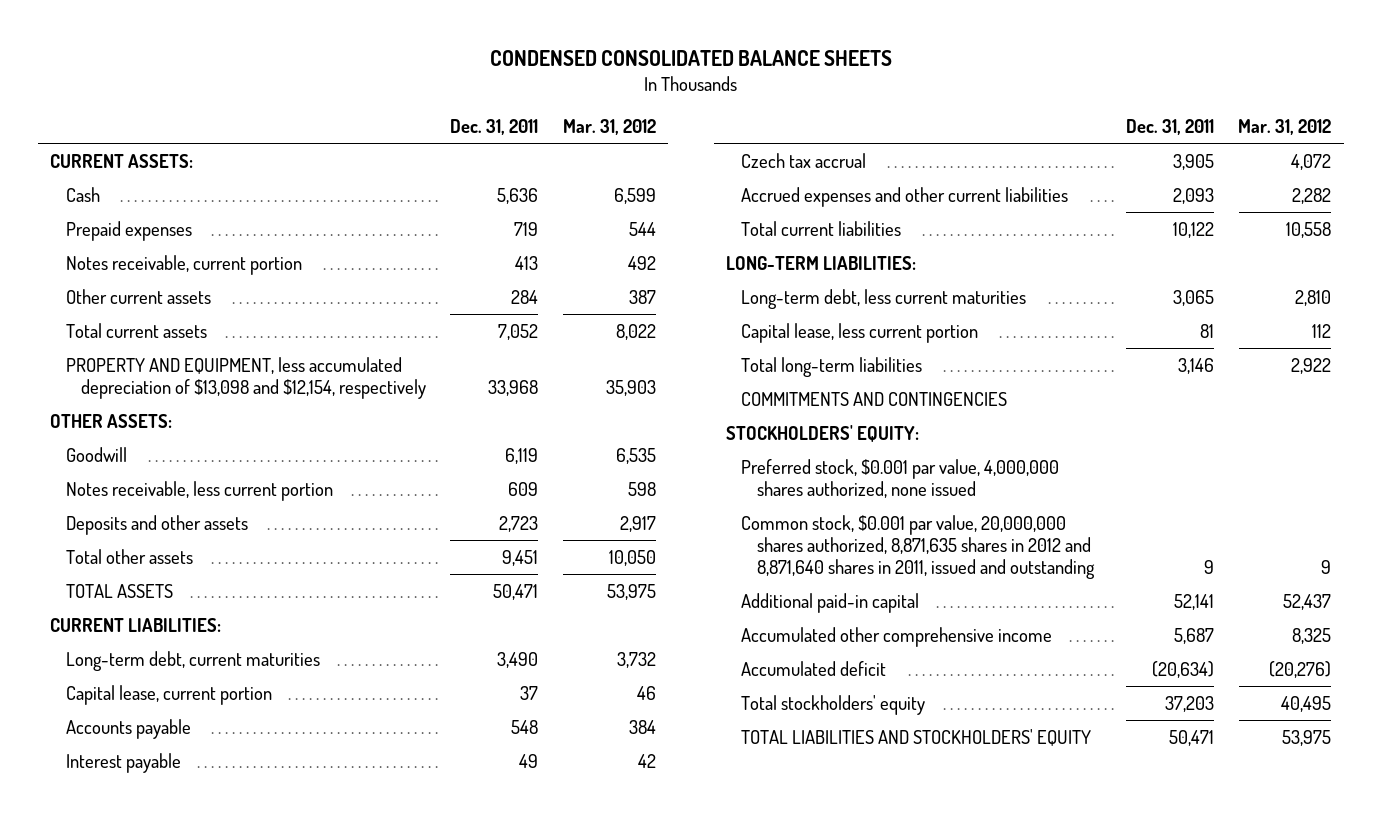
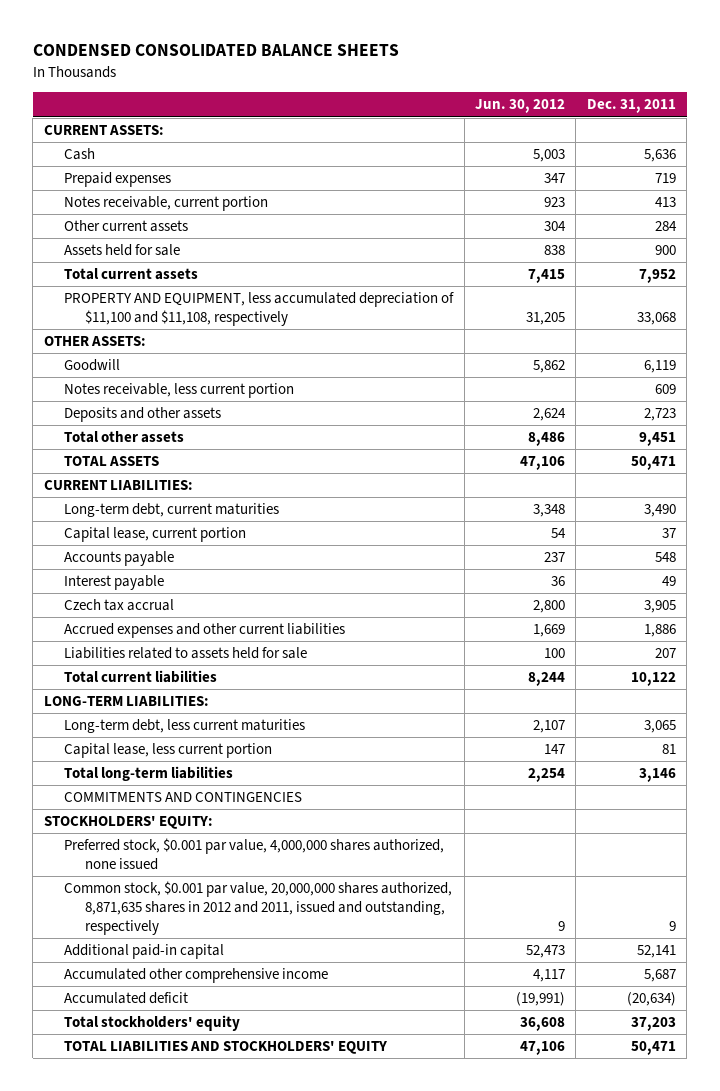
- | Dec. 31, 2011 | Mar. 31, 2012
+ | Jun. 30, 2012 | Dec. 31, 2011
- Total current assets | 7,052 | 8,022
- PROPERTY AND EQUIPMENT, less accumulated depreciation of $13,098 and $12,154, respectively | 33,968 | 35,903
+ Assets held for sale | 838 | 900
+ Total current assets | 7,415 | 7,952
+ PROPERTY AND EQUIPMENT, less accumulated depreciation of $11,100 and $11,108, respectively | 31,205 | 33,068
- Accrued expenses and other current liabilities | 2,093 | 2,282
+ Accrued expenses and other current liabilities | 1,669 | 1,886
+ Liabilities related to assets held for sale | 100 | 207
- Common stock, $0.001 par value, 20,000,000 shares authorized, 8,871,635 shares in 2012 and 8,871,640 shares in 2011, issued and outstanding | 9 | 9
+ Common stock, $0.001 par value, 20,000,000 shares authorized, 8,871,635 shares in 2012 and 2011, issued and outstanding, respectively | 9 | 9

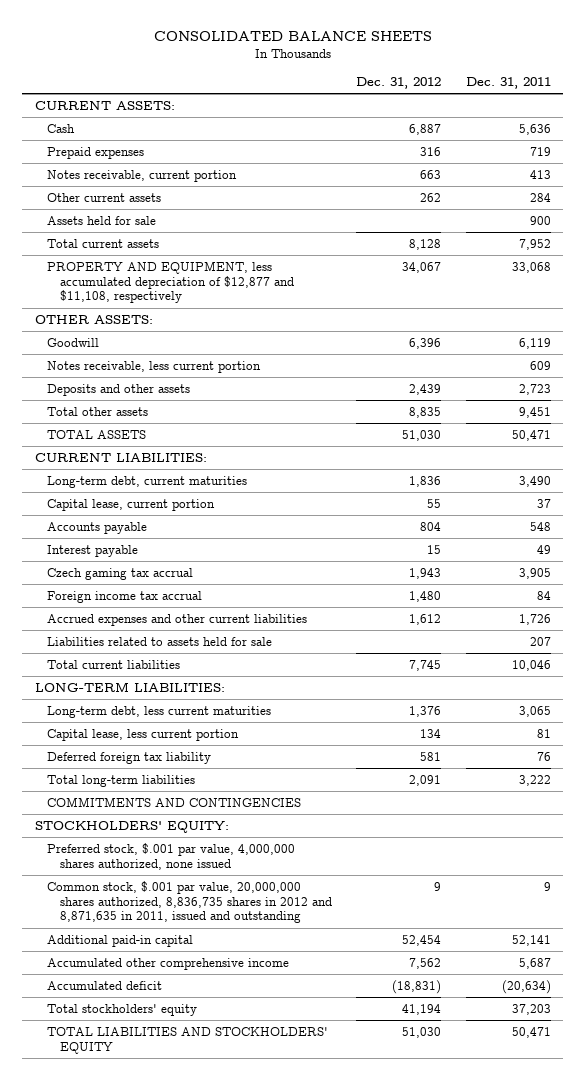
- CONDENSED CONSOLIDATED BALANCE SHEETS
+ CONSOLIDATED BALANCE SHEETS
- | Jun. 30, 2012 | Dec. 31, 2011
+ | Dec. 31, 2012 | Dec. 31, 2011
- PROPERTY AND EQUIPMENT, less accumulated depreciation of $11,100 and $11,108, respectively | 31,205 | 33,068
+ PROPERTY AND EQUIPMENT, less accumulated depreciation of $12,877 and $11,108, respectively | 34,067 | 33,068
- Czech tax accrual | 2,800 | 3,905
- Accrued expenses and other current liabilities | 1,669 | 1,886
+ Czech gaming tax accrual | 1,943 | 3,905
+ Foreign income tax accrual | 1,480 | 84
+ Accrued expenses and other current liabilities | 1,612 | 1,726
- Total current liabilities | 8,244 | 10,122
+ Total current liabilities | 7,745 | 10,046
- Total long-term liabilities | 2,254 | 3,146
+ Deferred foreign tax liability | 581 | 76
+ Total long-term liabilities | 2,091 | 3,222
- Preferred stock, $0.001 par value, 4,000,000 shares authorized, none issued
- Common stock, $0.001 par value, 20,000,000 shares authorized, 8,871,635 shares in 2012 and 2011, issued and outstanding, respectively | 9 | 9
+ Preferred stock, $.001 par value, 4,000,000 shares authorized, none issued
+ Common stock, $.001 par value, 20,000,000 shares authorized, 8,836,735 shares in 2012 and 8,871,635 in 2011, issued and outstanding | 9 | 9

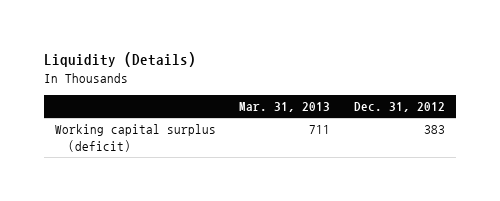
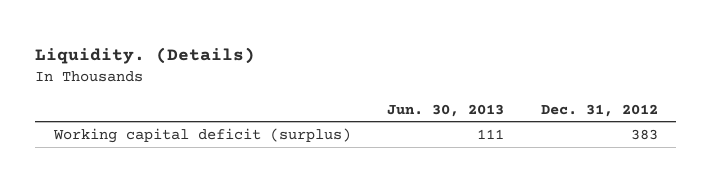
- Liquidity (Details)
+ Liquidity. (Details)
- | Mar. 31, 2013 | Dec. 31, 2012
+ | Jun. 30, 2013 | Dec. 31, 2012
- Working capital surplus (deficit) | 711 | 383
+ Working capital deficit (surplus) | 111 | 383

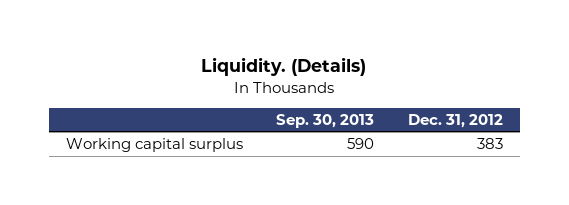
- | Jun. 30, 2013 | Dec. 31, 2012
+ | Sep. 30, 2013 | Dec. 31, 2012
- Working capital deficit (surplus) | 111 | 383
+ Working capital surplus | 590 | 383

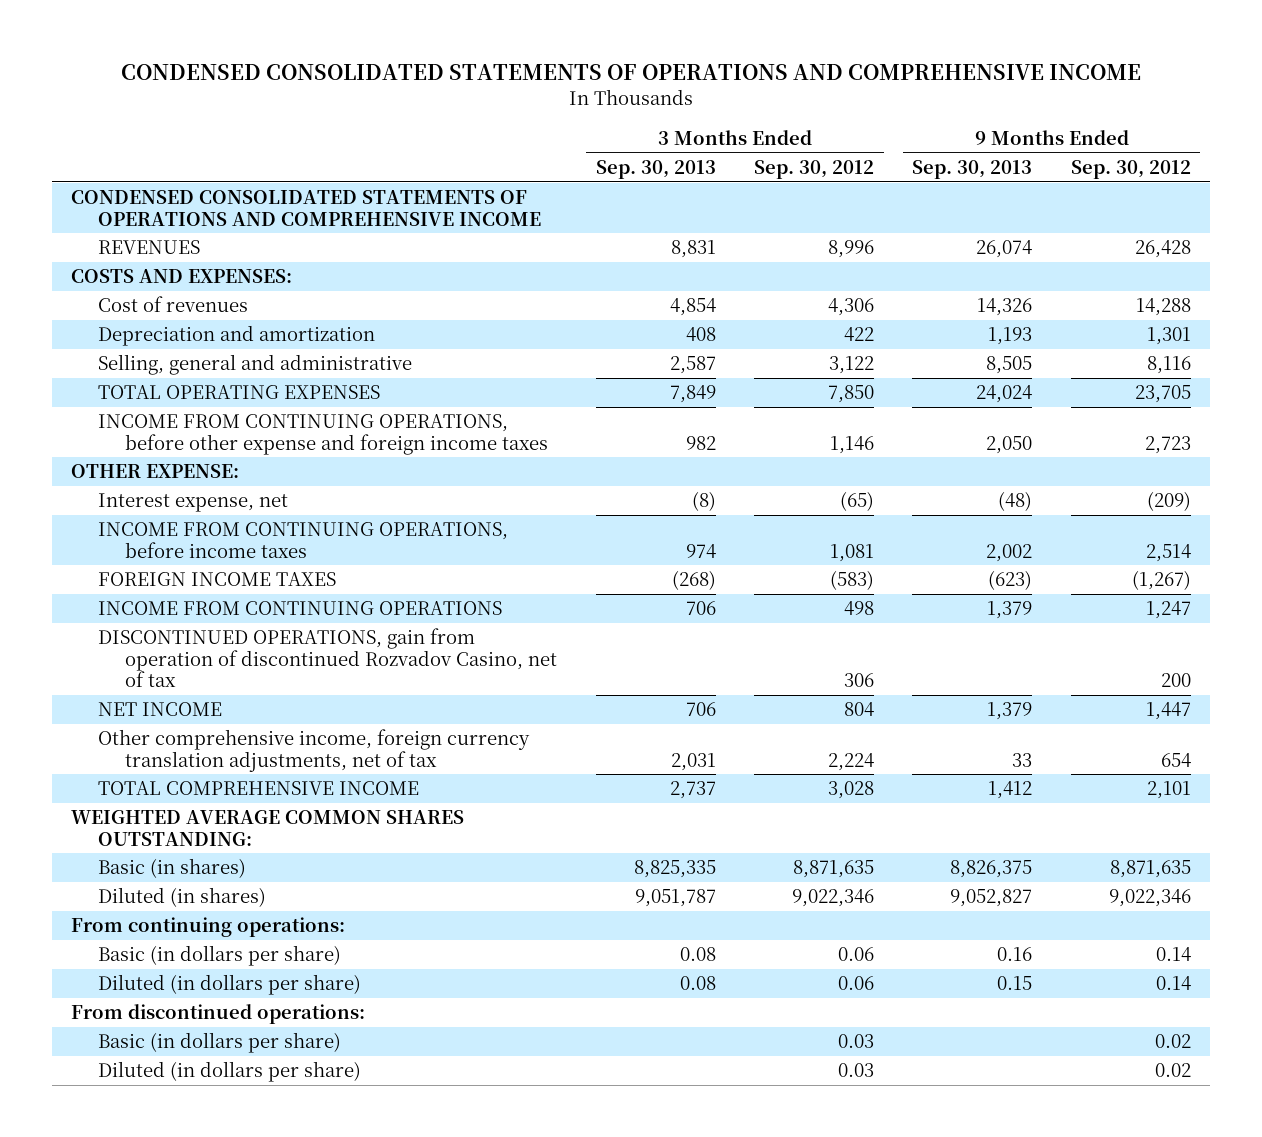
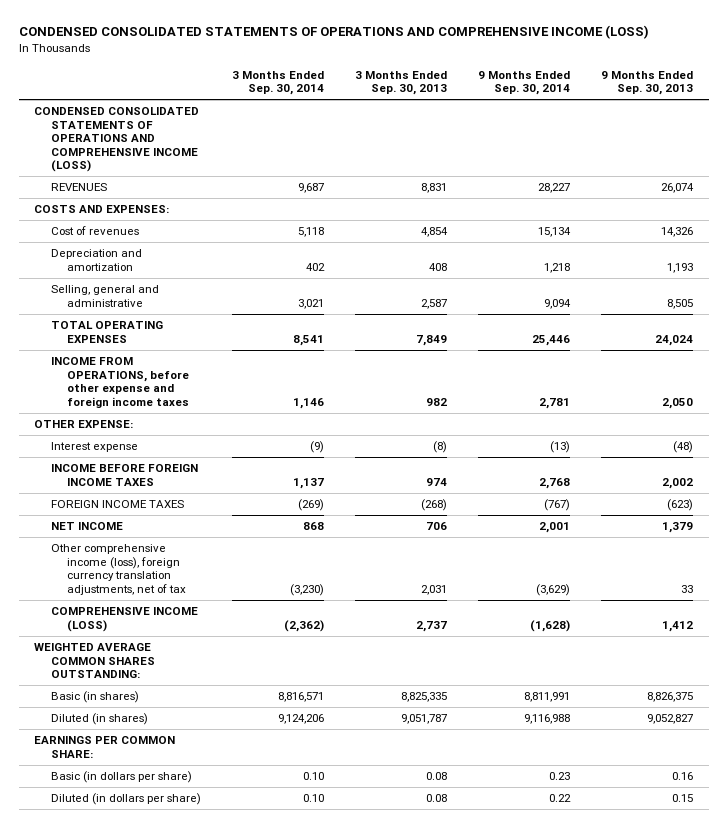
- CONDENSED CONSOLIDATED STATEMENTS OF OPERATIONS AND COMPREHENSIVE INCOME
+ CONDENSED CONSOLIDATED STATEMENTS OF OPERATIONS AND COMPREHENSIVE INCOME (LOSS)
- | 3 Months Ended Sep. 30, 2013 | 3 Months Ended Sep. 30, 2012 | 9 Months Ended Sep. 30, 2013 | 9 Months Ended Sep. 30, 2012
+ | 3 Months Ended Sep. 30, 2014 | 3 Months Ended Sep. 30, 2013 | 9 Months Ended Sep. 30, 2014 | 9 Months Ended Sep. 30, 2013
- CONDENSED CONSOLIDATED STATEMENTS OF OPERATIONS AND COMPREHENSIVE INCOME
+ CONDENSED CONSOLIDATED STATEMENTS OF OPERATIONS AND COMPREHENSIVE INCOME (LOSS)
- INCOME FROM CONTINUING OPERATIONS, before other expense and foreign income taxes | 982 | 1,146 | 2,050 | 2,723
+ INCOME FROM OPERATIONS, before other expense and foreign income taxes | 1,146 | 982 | 2,781 | 2,050
- Interest expense, net | (8) | (65) | (48) | (209)
- INCOME FROM CONTINUING OPERATIONS, before income taxes | 974 | 1,081 | 2,002 | 2,514
+ Interest expense | (9) | (8) | (13) | (48)
+ INCOME BEFORE FOREIGN INCOME TAXES | 1,137 | 974 | 2,768 | 2,002
- INCOME FROM CONTINUING OPERATIONS | 706 | 498 | 1,379 | 1,247
- DISCONTINUED OPERATIONS, gain from operation of discontinued Rozvadov Casino, net of tax | | 306 | | 200
- Other comprehensive income, foreign currency translation adjustments, net of tax | 2,031 | 2,224 | 33 | 654
- TOTAL COMPREHENSIVE INCOME | 2,737 | 3,028 | 1,412 | 2,101
+ Other comprehensive income (loss), foreign currency translation adjustments, net of tax | (3,230) | 2,031 | (3,629) | 33
+ COMPREHENSIVE INCOME (LOSS) | (2,362) | 2,737 | (1,628) | 1,412
- From continuing operations:
+ EARNINGS PER COMMON SHARE:
- From discontinued operations:
- Basic (in dollars per share) | | 0.03 | | 0.02
- Diluted (in dollars per share) | | 0.03 | | 0.02

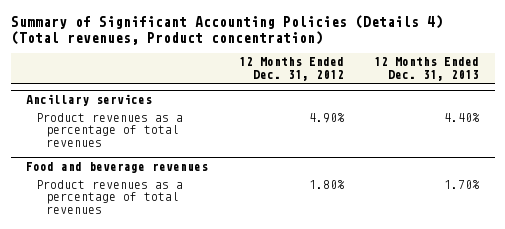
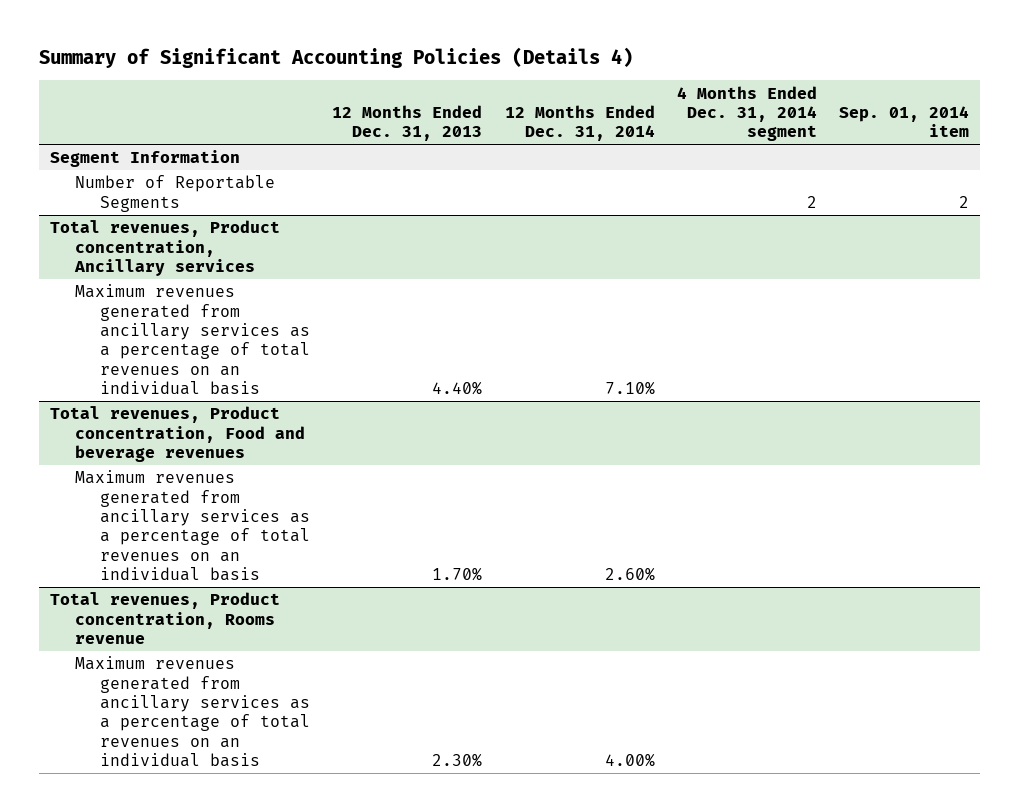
- Summary of Significant Accounting Policies (Details 4) (Total revenues, Product concentration)
+ Summary of Significant Accounting Policies (Details 4)
- | 12 Months Ended Dec. 31, 2012 | 12 Months Ended Dec. 31, 2013
+ | 12 Months Ended Dec. 31, 2013 | 12 Months Ended Dec. 31, 2014 | 4 Months Ended Dec. 31, 2014 segment | Sep. 01, 2014 item
- Ancillary services
- Product revenues as a percentage of total revenues | 4.90% | 4.40%
- Food and beverage revenues
- Product revenues as a percentage of total revenues | 1.80% | 1.70%
+ Segment Information
+ Number of Reportable Segments | | | 2 | 2
+ Total revenues, Product concentration, Ancillary services
+ Maximum revenues generated from ancillary services as a percentage of total revenues on an individual basis | 4.40% | 7.10% | |
+ Total revenues, Product concentration, Food and beverage revenues
+ Maximum revenues generated from ancillary services as a percentage of total revenues on an individual basis | 1.70% | 2.60% | |
+ Total revenues, Product concentration, Rooms revenue
+ Maximum revenues generated from ancillary services as a percentage of total revenues on an individual basis | 2.30% | 4.00% | |

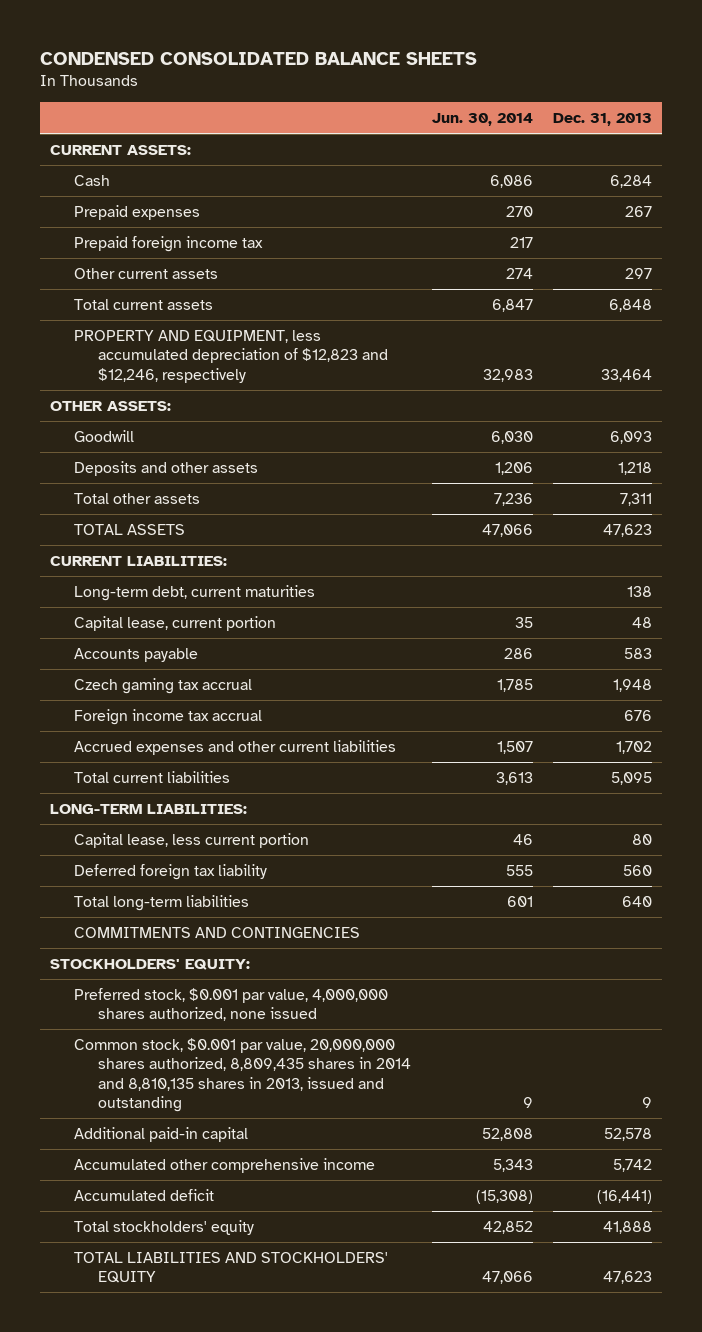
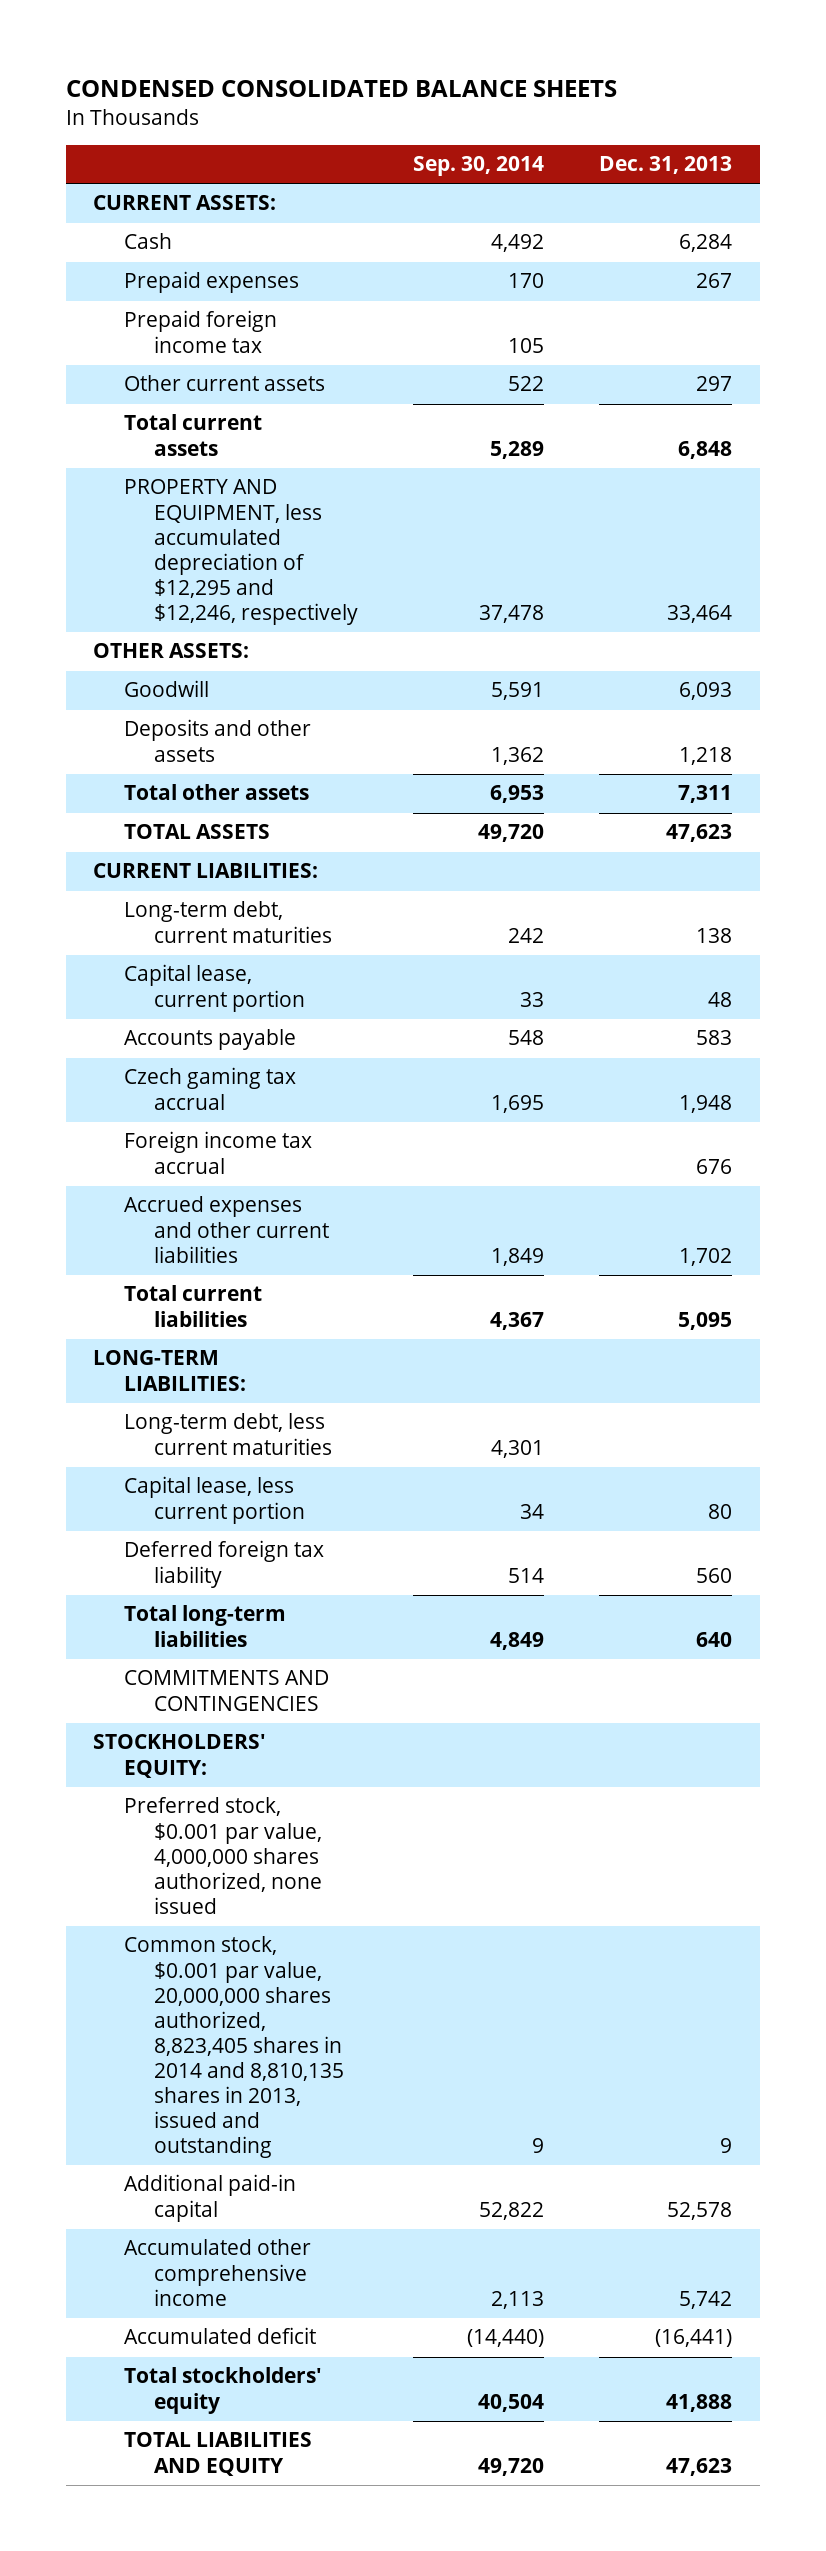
- | Jun. 30, 2014 | Dec. 31, 2013
+ | Sep. 30, 2014 | Dec. 31, 2013
- PROPERTY AND EQUIPMENT, less accumulated depreciation of $12,823 and $12,246, respectively | 32,983 | 33,464
+ PROPERTY AND EQUIPMENT, less accumulated depreciation of $12,295 and $12,246, respectively | 37,478 | 33,464
+ Long-term debt, less current maturities | 4,301 |
- Common stock, $0.001 par value, 20,000,000 shares authorized, 8,809,435 shares in 2014 and 8,810,135 shares in 2013, issued and outstanding | 9 | 9
+ Common stock, $0.001 par value, 20,000,000 shares authorized, 8,823,405 shares in 2014 and 8,810,135 shares in 2013, issued and outstanding | 9 | 9
- TOTAL LIABILITIES AND STOCKHOLDERS' EQUITY | 47,066 | 47,623
+ TOTAL LIABILITIES AND EQUITY | 49,720 | 47,623

